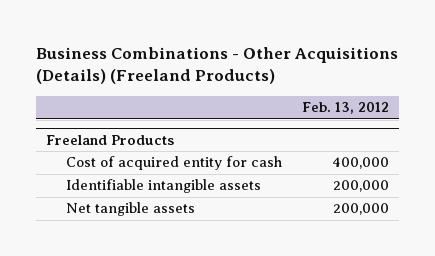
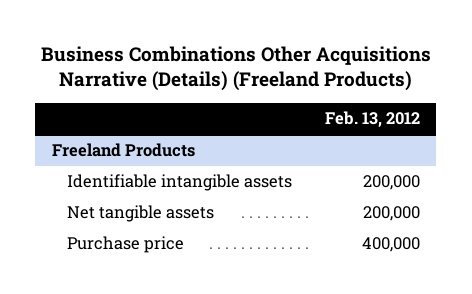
- Business Combinations - Other Acquisitions (Details) (Freeland Products)
+ Business Combinations Other Acquisitions Narrative (Details) (Freeland Products)
@ Freeland Products
- Cost of acquired entity for cash | 400,000
+ Purchase price | 400,000

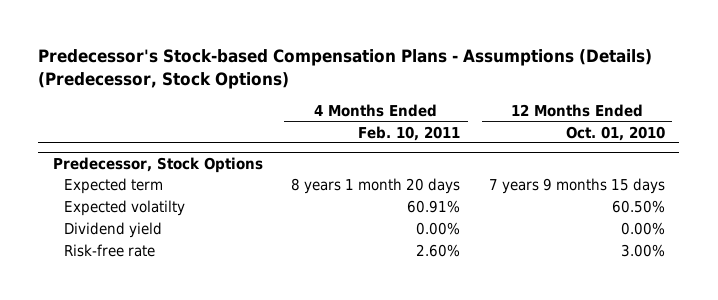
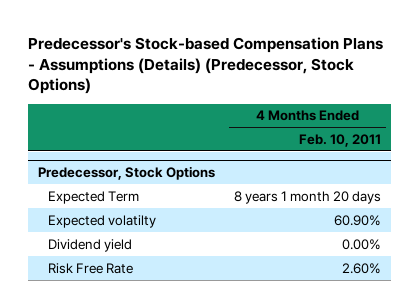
- | 4 Months Ended Feb. 10, 2011 | 12 Months Ended Oct. 01, 2010
+ | 4 Months Ended Feb. 10, 2011
@ Predecessor, Stock Options
- Expected term | 8 years 1 month 20 days | 7 years 9 months 15 days
- Expected volatilty | 60.91% | 60.50%
+ Expected Term | 8 years 1 month 20 days
+ Expected volatilty | 60.90%
- Risk-free rate | 2.60% | 3.00%
+ Risk Free Rate | 2.60%

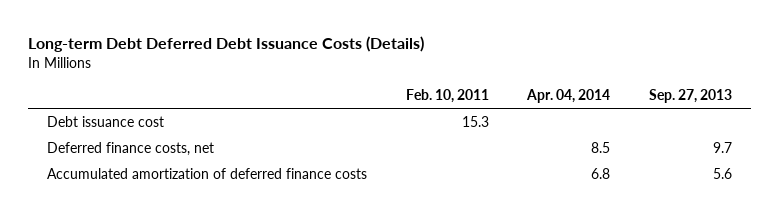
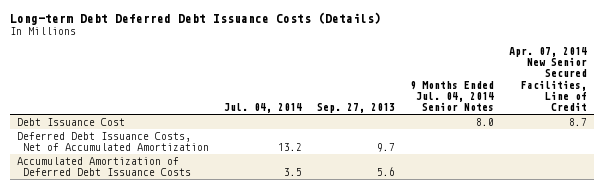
- | Feb. 10, 2011 | Apr. 04, 2014 | Sep. 27, 2013
+ | Jul. 04, 2014 | Sep. 27, 2013 | 9 Months Ended Jul. 04, 2014 Senior Notes | Apr. 07, 2014 New Senior Secured Facilities, Line of Credit
- Debt issuance cost | 15.3 | |
- Deferred finance costs, net | | 8.5 | 9.7
- Accumulated amortization of deferred finance costs | | 6.8 | 5.6
+ Debt Issuance Cost | | | 8.0 | 8.7
+ Deferred Debt Issuance Costs, Net of Accumulated Amortization | 13.2 | 9.7 | |
+ Accumulated Amortization of Deferred Debt Issuance Costs | 3.5 | 5.6 | |

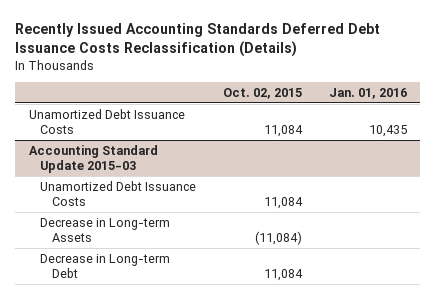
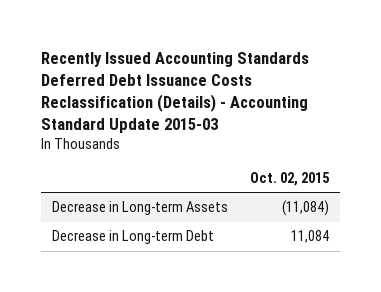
- Recently Issued Accounting Standards Deferred Debt Issuance Costs Reclassification (Details)
+ Recently Issued Accounting Standards Deferred Debt Issuance Costs Reclassification (Details) - Accounting Standard Update 2015-03
- | Oct. 02, 2015 | Jan. 01, 2016
+ | Oct. 02, 2015
- Unamortized Debt Issuance Costs | 11,084 | 10,435
- Accounting Standard Update 2015-03
- Unamortized Debt Issuance Costs | 11,084 |

